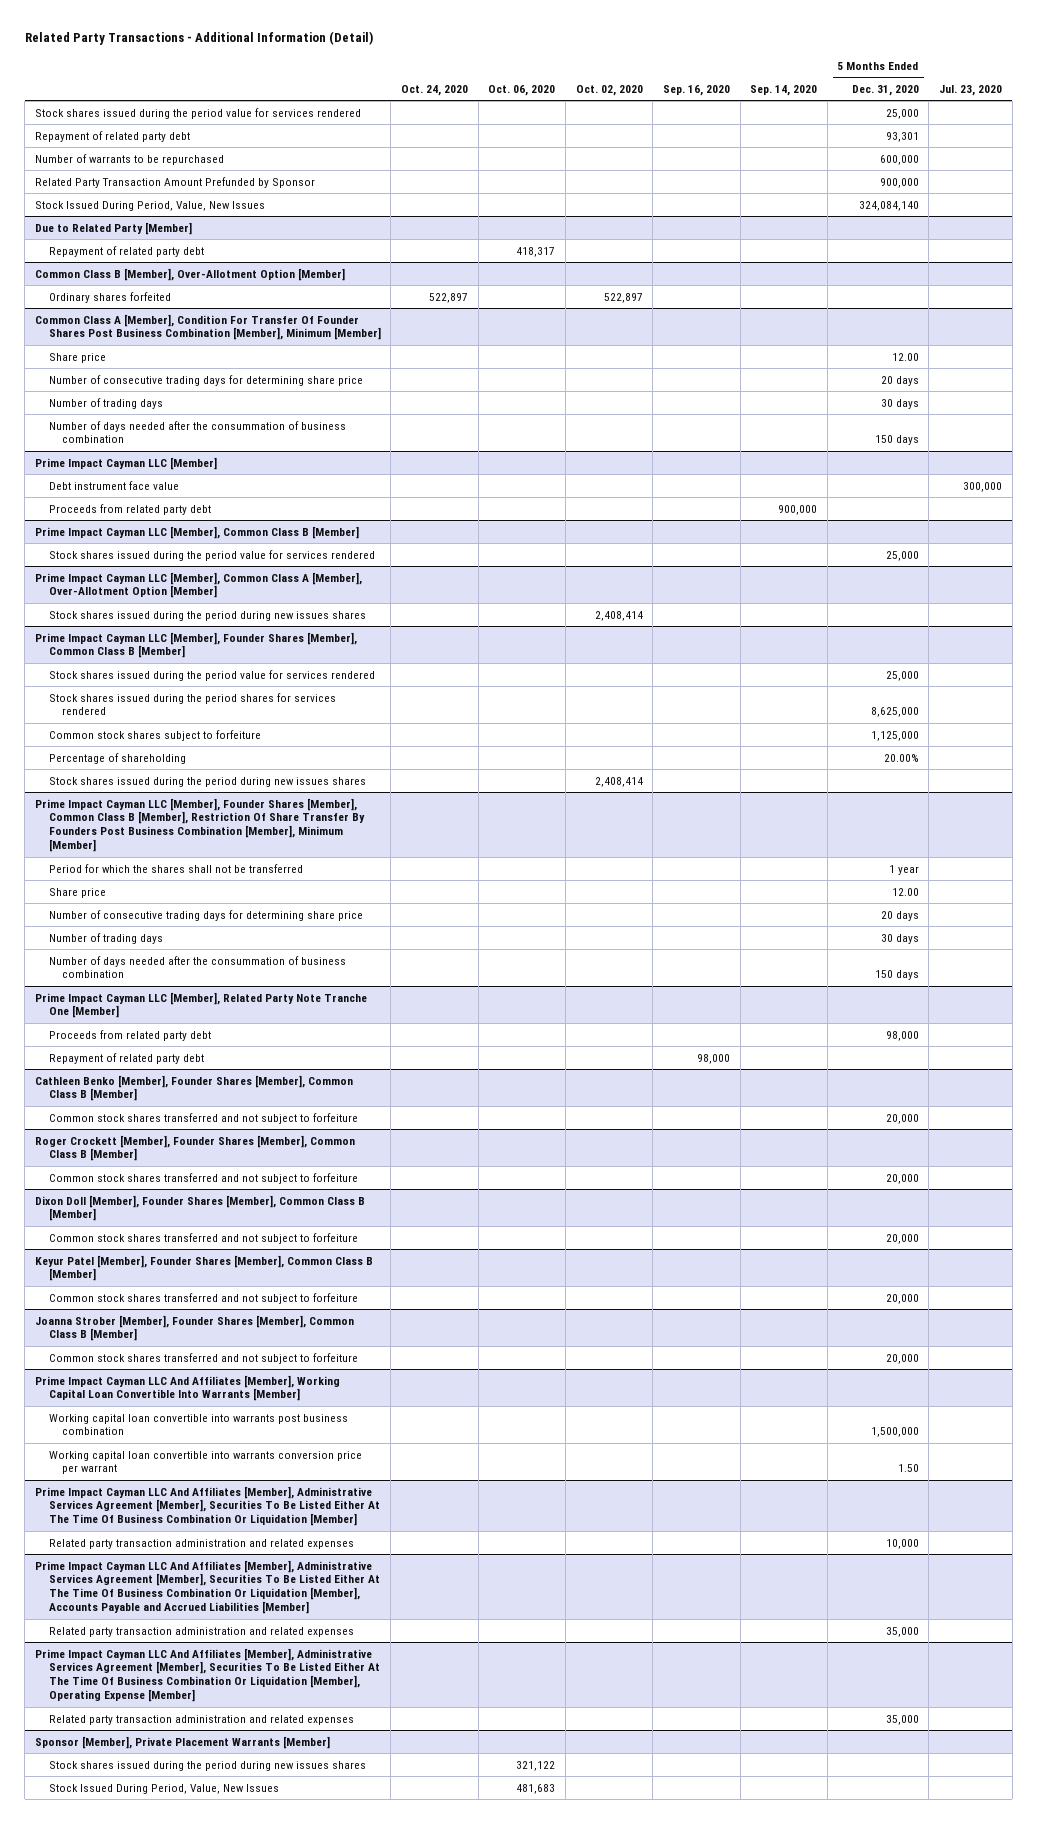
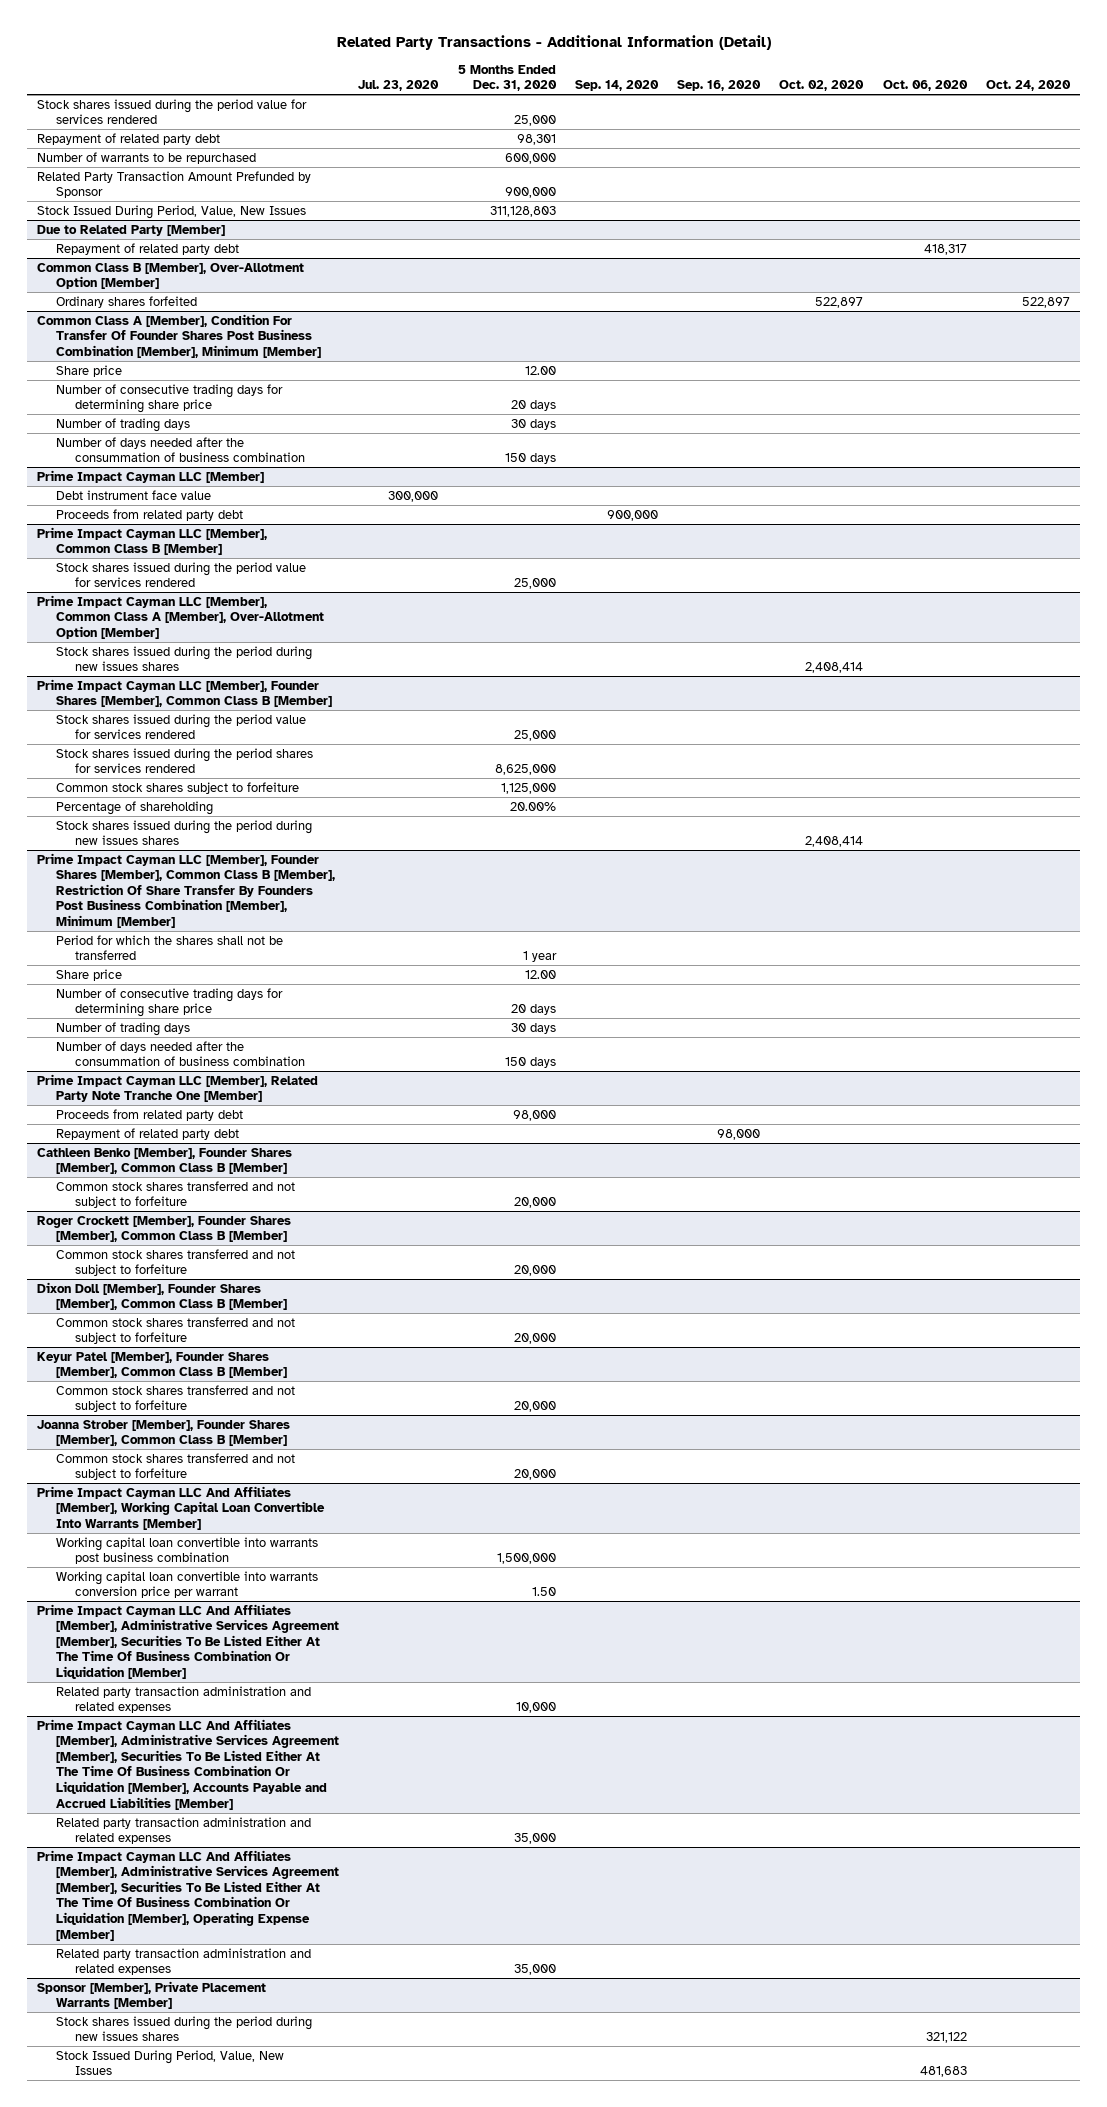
- | Oct. 24, 2020 | Oct. 06, 2020 | Oct. 02, 2020 | Sep. 16, 2020 | Sep. 14, 2020 | 5 Months Ended Dec. 31, 2020 | Jul. 23, 2020
+ | Jul. 23, 2020 | 5 Months Ended Dec. 31, 2020 | Sep. 14, 2020 | Sep. 16, 2020 | Oct. 02, 2020 | Oct. 06, 2020 | Oct. 24, 2020
- Repayment of related party debt | | | | | | 93,301 |
+ Repayment of related party debt | | 98,301 | | | | |
- Stock Issued During Period, Value, New Issues | | | | | | 324,084,140 |
+ Stock Issued During Period, Value, New Issues | | 311,128,803 | | | | |

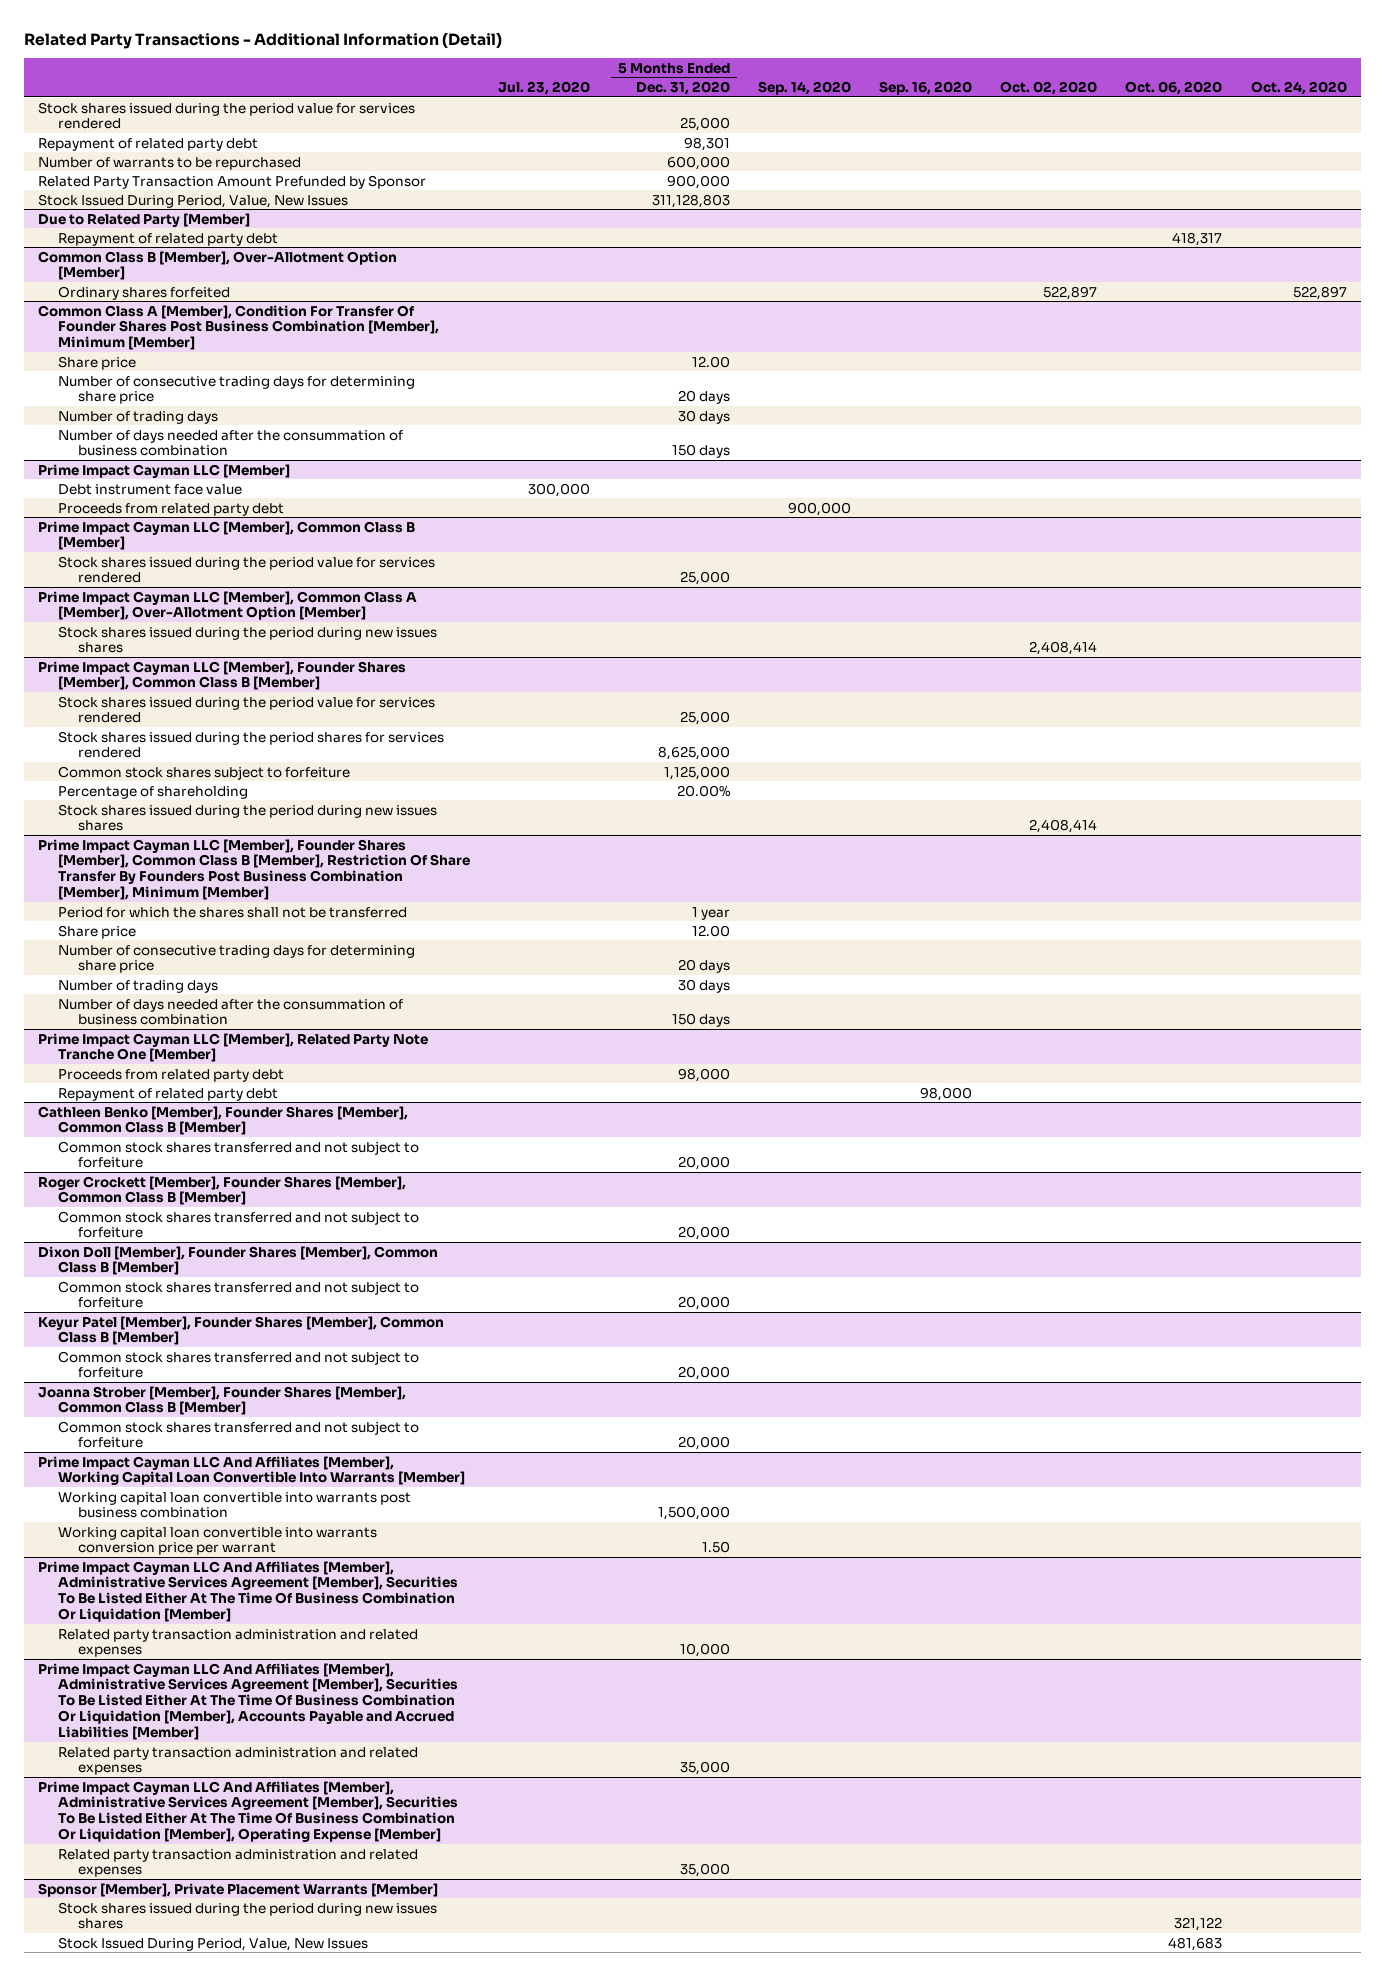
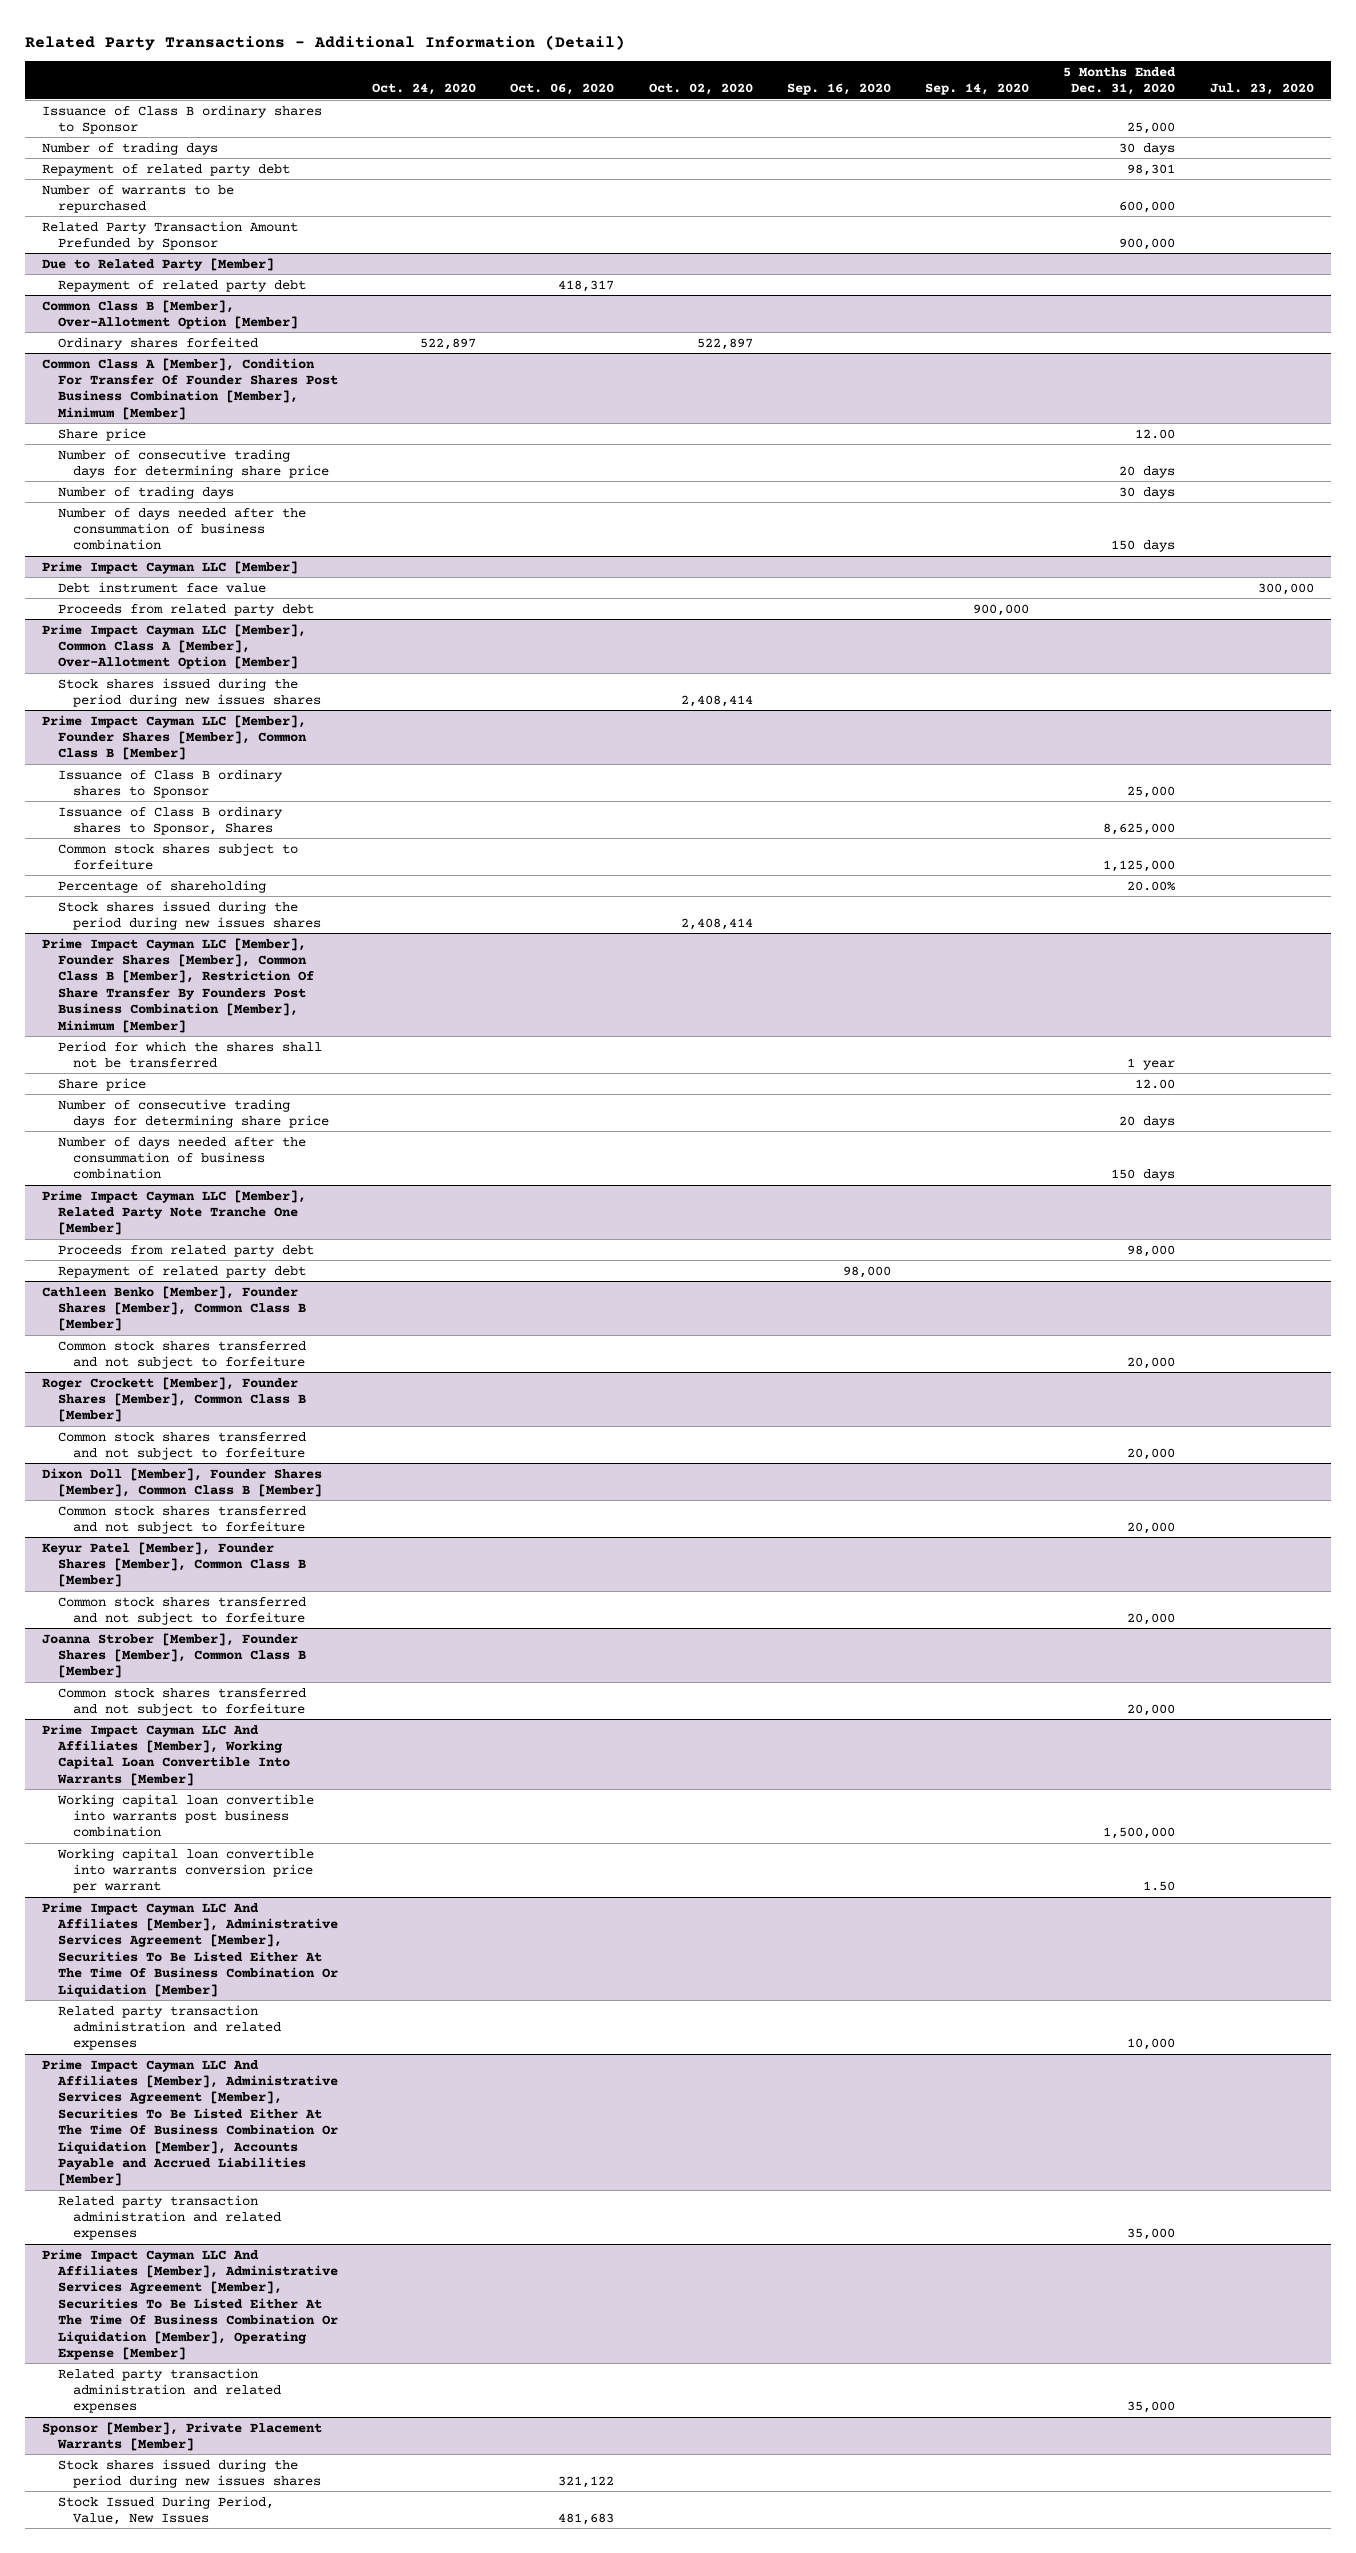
- | Jul. 23, 2020 | 5 Months Ended Dec. 31, 2020 | Sep. 14, 2020 | Sep. 16, 2020 | Oct. 02, 2020 | Oct. 06, 2020 | Oct. 24, 2020
+ | Oct. 24, 2020 | Oct. 06, 2020 | Oct. 02, 2020 | Sep. 16, 2020 | Sep. 14, 2020 | 5 Months Ended Dec. 31, 2020 | Jul. 23, 2020
- Stock shares issued during the period value for services rendered | | 25,000 | | | | |
+ Issuance of Class B ordinary shares to Sponsor | | | | | | 25,000 |
+ Number of trading days | | | | | | 30 days |
- Stock Issued During Period, Value, New Issues | | 311,128,803 | | | | |
- Prime Impact Cayman LLC [Member], Common Class B [Member]
- Stock shares issued during the period value for services rendered | | 25,000 | | | | |
@ Prime Impact Cayman LLC [Member], Founder Shares [Member], Common Class B [Member]
- Stock shares issued during the period value for services rendered | | 25,000 | | | | |
- Stock shares issued during the period shares for services rendered | | 8,625,000 | | | | |
+ Issuance of Class B ordinary shares to Sponsor | | | | | | 25,000 |
+ Issuance of Class B ordinary shares to Sponsor, Shares | | | | | | 8,625,000 |
@ Prime Impact Cayman LLC [Member], Founder Shares [Member], Common Class B [Member], Restriction Of Share Transfer By Founders Post Business Combination [Member], Minimum [Member]
- Number of trading days | | 30 days | | | | |

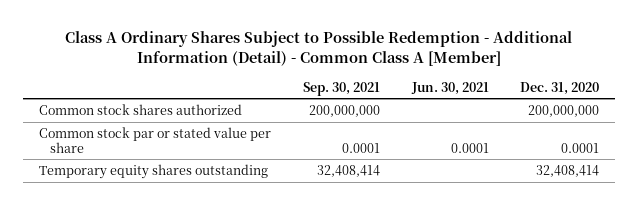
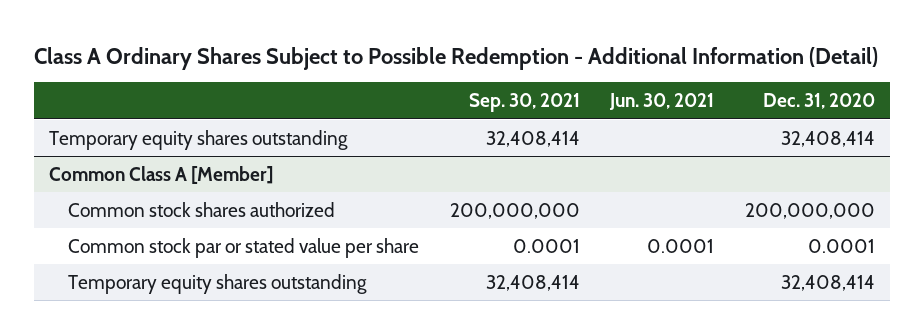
- Class A Ordinary Shares Subject to Possible Redemption - Additional Information (Detail) - Common Class A [Member]
+ Class A Ordinary Shares Subject to Possible Redemption - Additional Information (Detail)
+ Temporary equity shares outstanding | 32,408,414 | | 32,408,414
+ Common Class A [Member]

